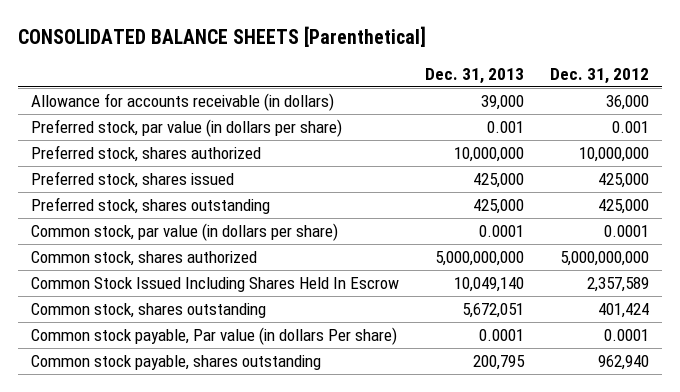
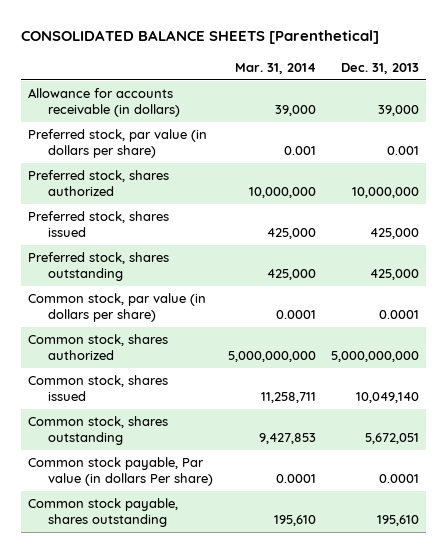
- | Dec. 31, 2013 | Dec. 31, 2012
+ | Mar. 31, 2014 | Dec. 31, 2013
- Common Stock Issued Including Shares Held In Escrow | 10,049,140 | 2,357,589
+ Common stock, shares issued | 11,258,711 | 10,049,140
- Common stock payable, shares outstanding | 200,795 | 962,940
+ Common stock payable, shares outstanding | 195,610 | 195,610

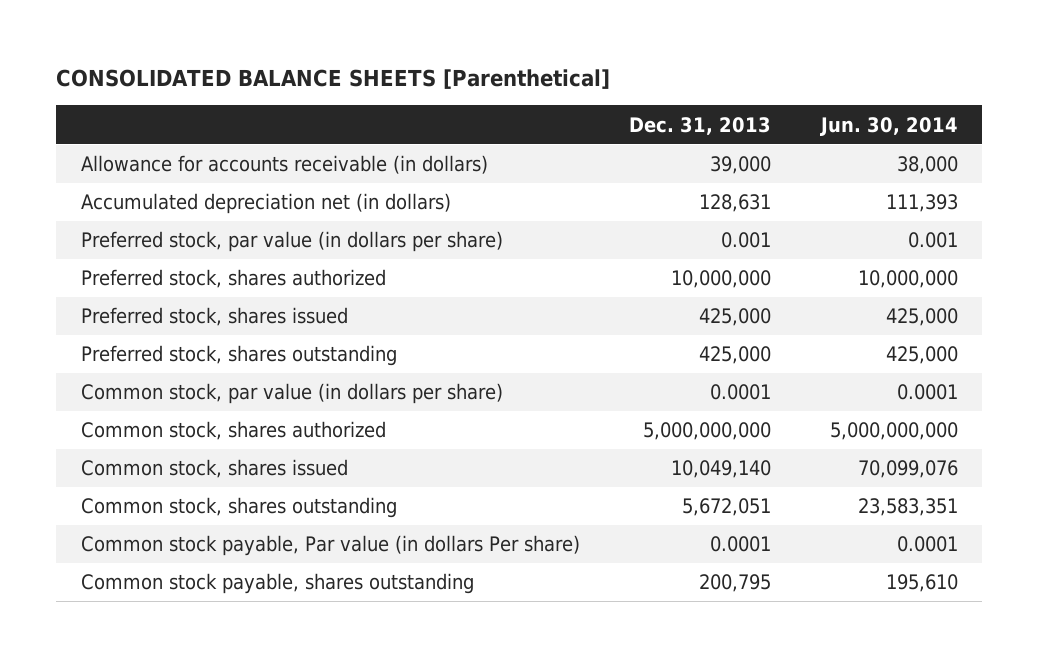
- | Mar. 31, 2014 | Dec. 31, 2013
+ | Dec. 31, 2013 | Jun. 30, 2014
+ Accumulated depreciation net (in dollars) | 128,631 | 111,393
- Common stock payable, shares outstanding | 195,610 | 195,610
+ Common stock payable, shares outstanding | 200,795 | 195,610

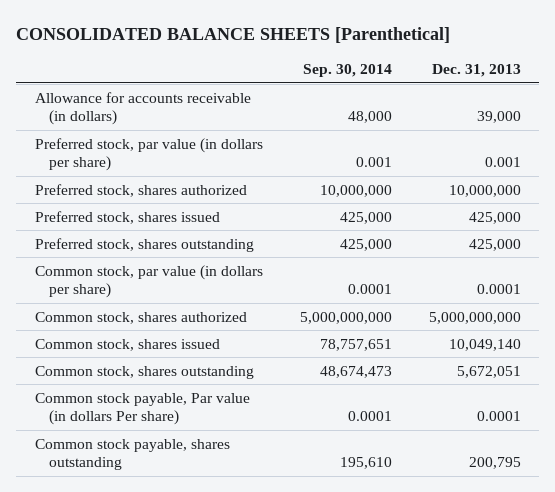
- | Dec. 31, 2013 | Jun. 30, 2014
+ | Sep. 30, 2014 | Dec. 31, 2013
- Accumulated depreciation net (in dollars) | 128,631 | 111,393

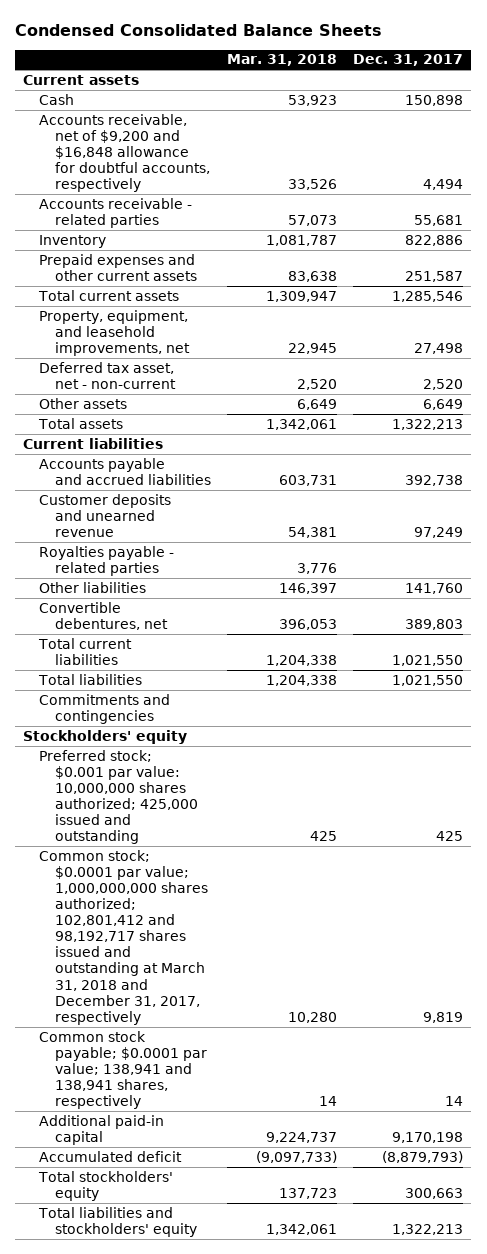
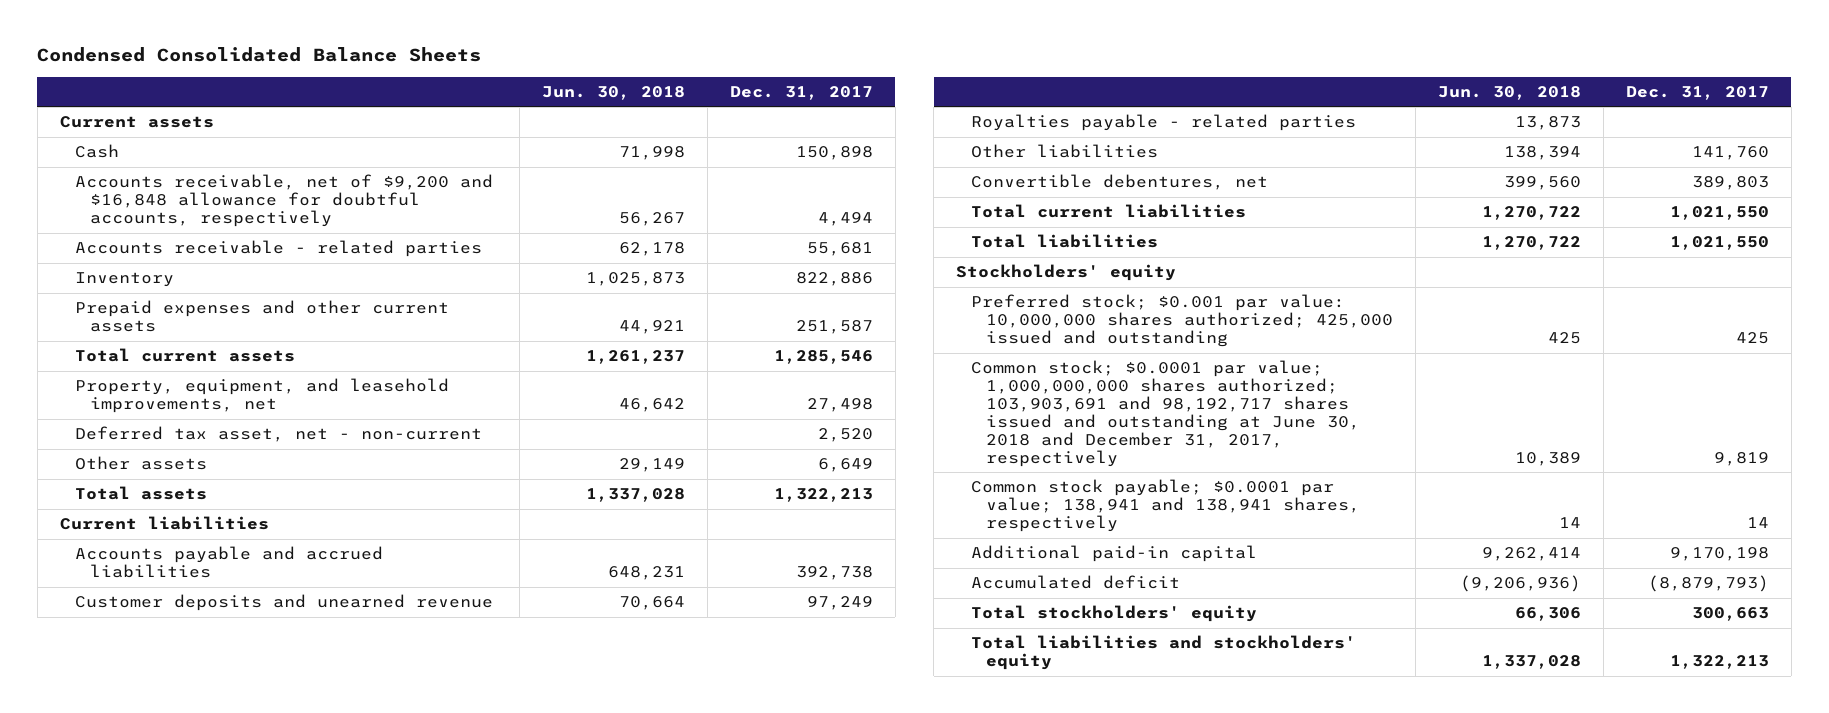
- | Mar. 31, 2018 | Dec. 31, 2017
+ | Jun. 30, 2018 | Dec. 31, 2017
- Commitments and contingencies
- Common stock; $0.0001 par value; 1,000,000,000 shares authorized; 102,801,412 and 98,192,717 shares issued and outstanding at March 31, 2018 and December 31, 2017, respectively | 10,280 | 9,819
+ Common stock; $0.0001 par value; 1,000,000,000 shares authorized; 103,903,691 and 98,192,717 shares issued and outstanding at June 30, 2018 and December 31, 2017, respectively | 10,389 | 9,819

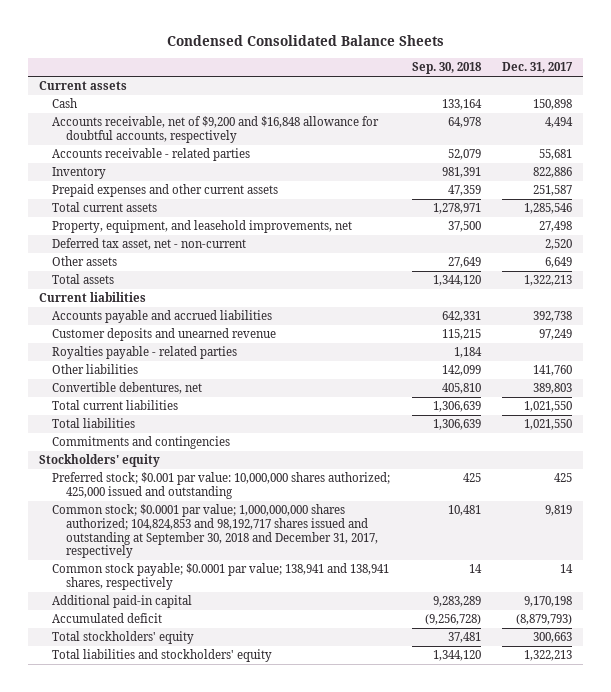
- | Jun. 30, 2018 | Dec. 31, 2017
+ | Sep. 30, 2018 | Dec. 31, 2017
+ Commitments and contingencies
- Common stock; $0.0001 par value; 1,000,000,000 shares authorized; 103,903,691 and 98,192,717 shares issued and outstanding at June 30, 2018 and December 31, 2017, respectively | 10,389 | 9,819
+ Common stock; $0.0001 par value; 1,000,000,000 shares authorized; 104,824,853 and 98,192,717 shares issued and outstanding at September 30, 2018 and December 31, 2017, respectively | 10,481 | 9,819

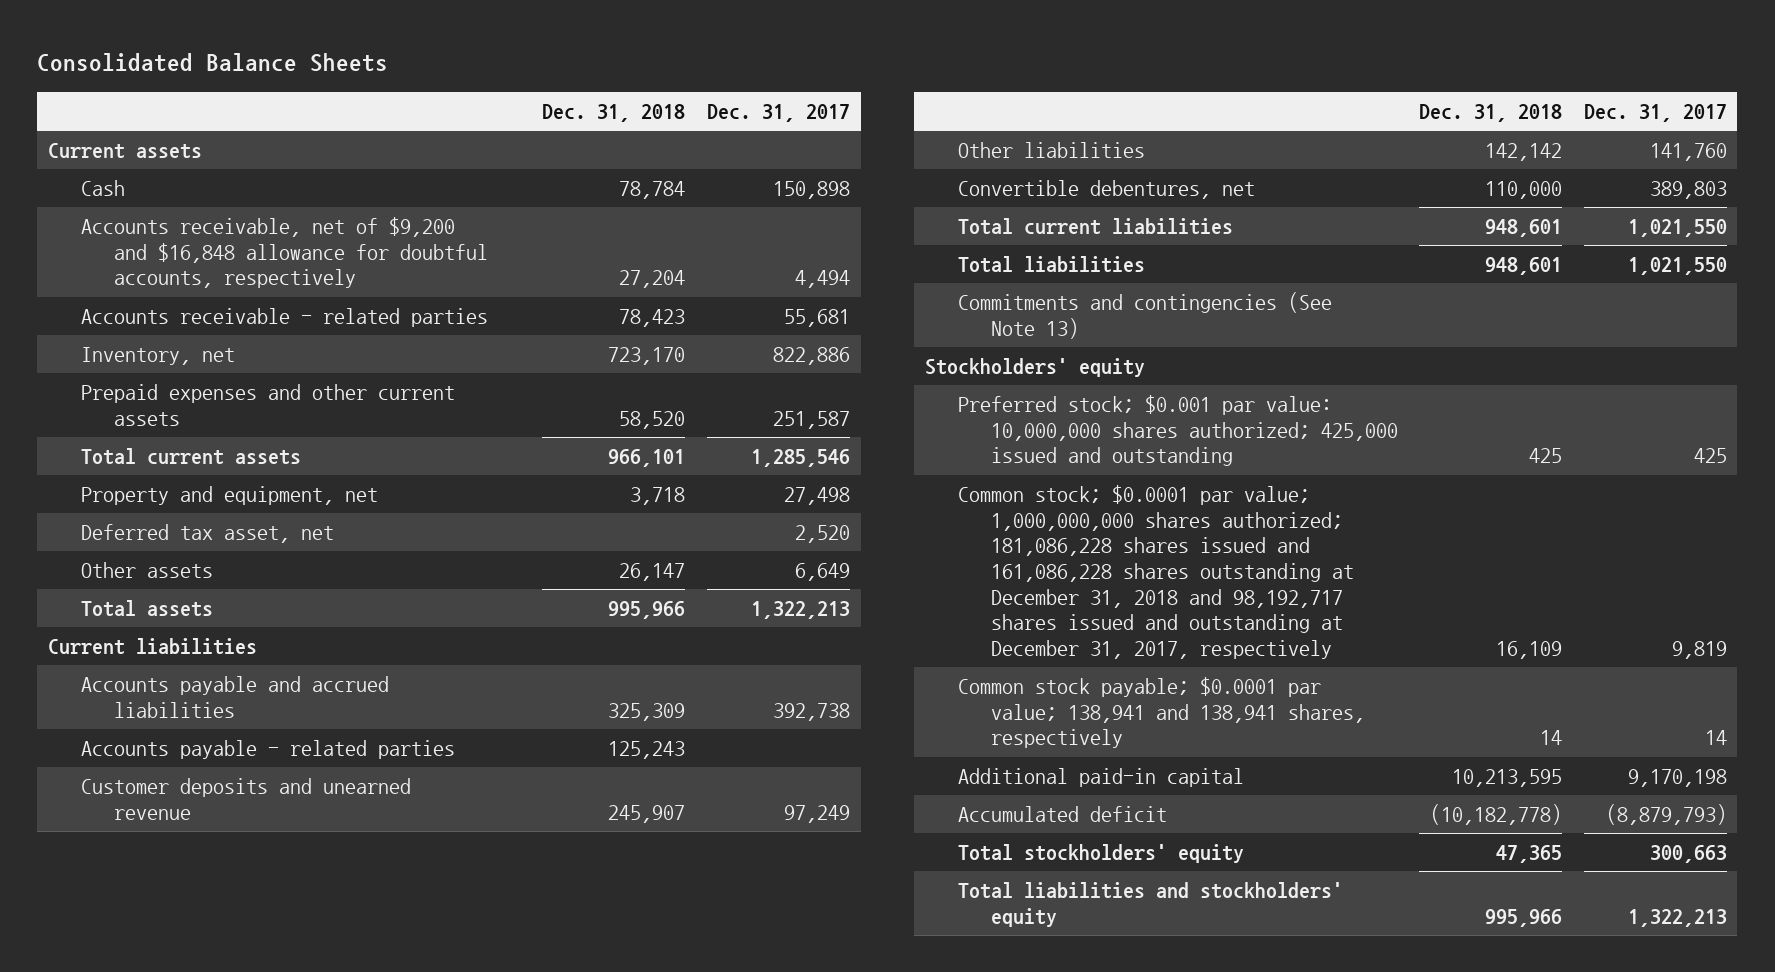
- Condensed Consolidated Balance Sheets
+ Consolidated Balance Sheets
- | Sep. 30, 2018 | Dec. 31, 2017
+ | Dec. 31, 2018 | Dec. 31, 2017
- Inventory | 981,391 | 822,886
+ Inventory, net | 723,170 | 822,886
- Property, equipment, and leasehold improvements, net | 37,500 | 27,498
- Deferred tax asset, net - non-current | | 2,520
+ Property and equipment, net | 3,718 | 27,498
+ Deferred tax asset, net | | 2,520
+ Accounts payable - related parties | 125,243 |
- Royalties payable - related parties | 1,184 |
- Commitments and contingencies
+ Commitments and contingencies (See Note 13)
- Common stock; $0.0001 par value; 1,000,000,000 shares authorized; 104,824,853 and 98,192,717 shares issued and outstanding at September 30, 2018 and December 31, 2017, respectively | 10,481 | 9,819
+ Common stock; $0.0001 par value; 1,000,000,000 shares authorized; 181,086,228 shares issued and 161,086,228 shares outstanding at December 31, 2018 and 98,192,717 shares issued and outstanding at December 31, 2017, respectively | 16,109 | 9,819

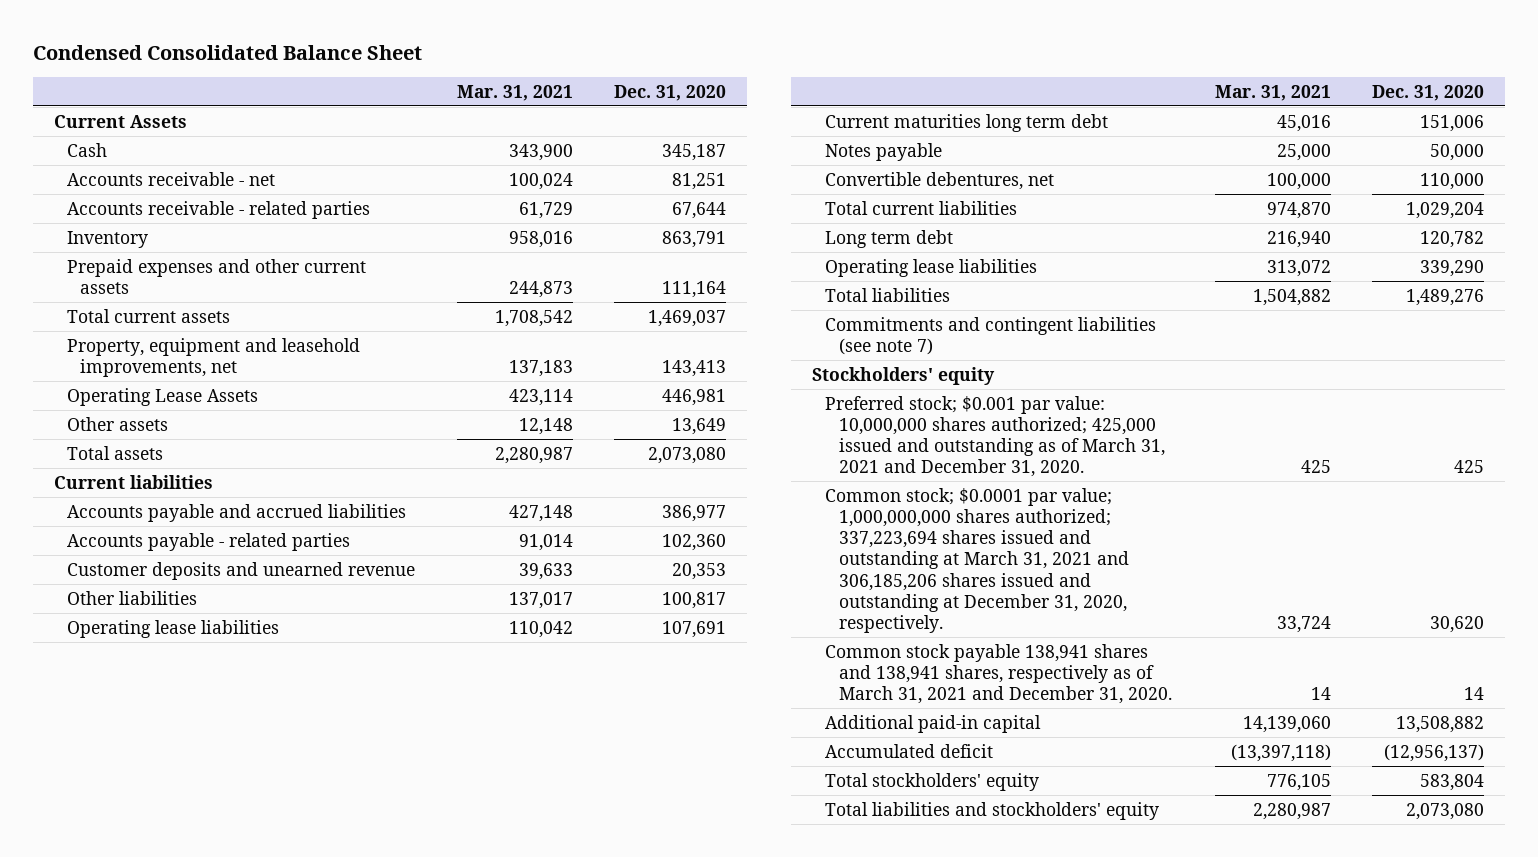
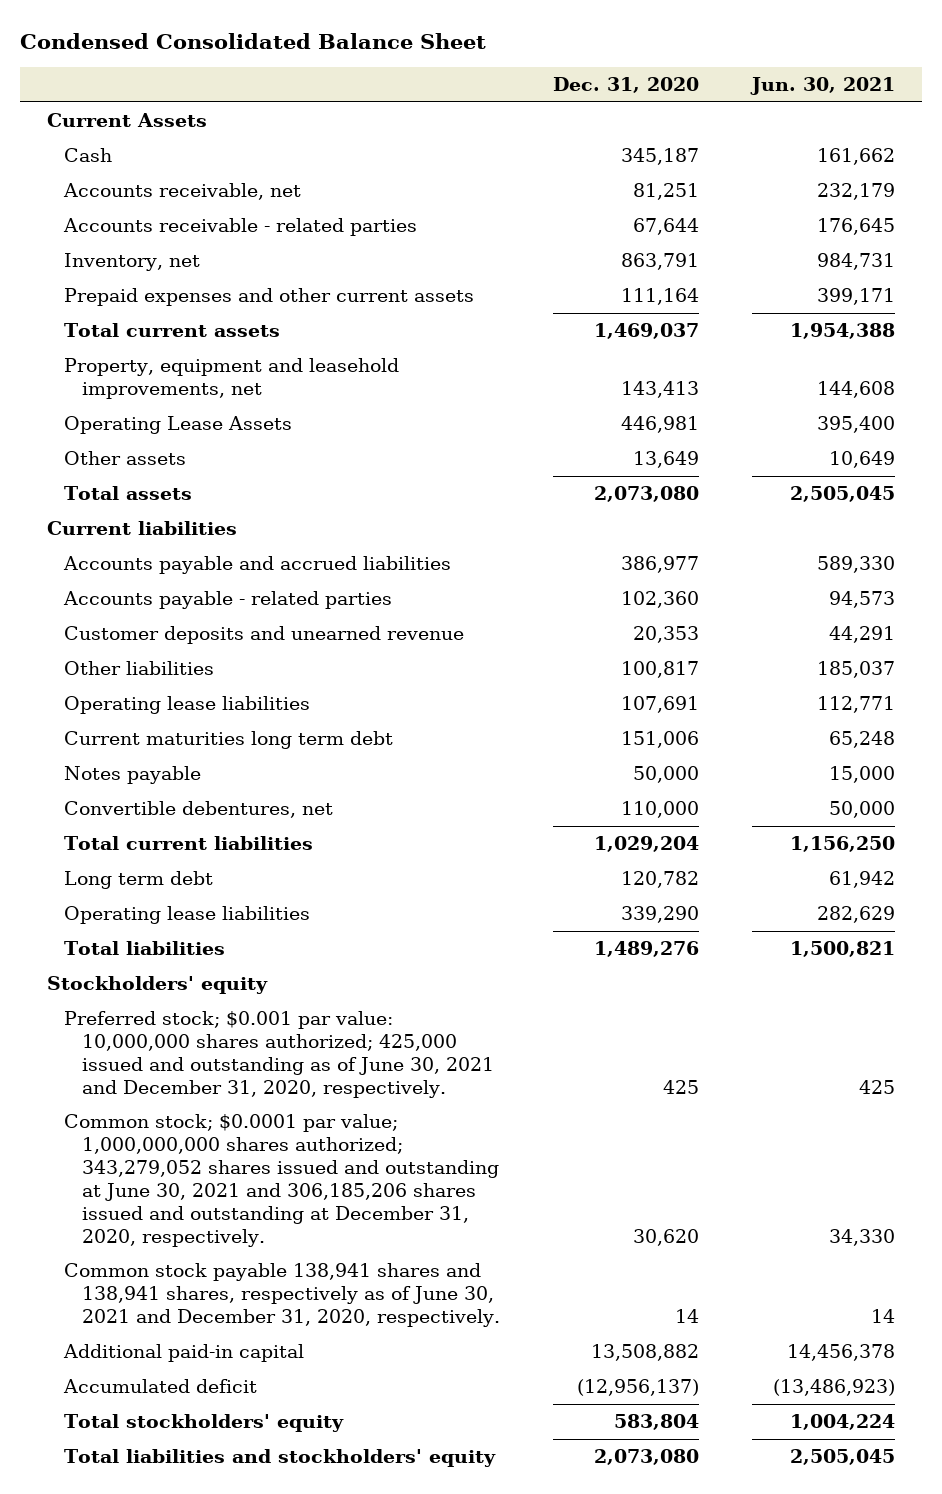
- | Mar. 31, 2021 | Dec. 31, 2020
+ | Dec. 31, 2020 | Jun. 30, 2021
- Accounts receivable - net | 100,024 | 81,251
+ Accounts receivable, net | 81,251 | 232,179
- Inventory | 958,016 | 863,791
+ Inventory, net | 863,791 | 984,731
- Commitments and contingent liabilities (see note 7)
- Preferred stock; $0.001 par value: 10,000,000 shares authorized; 425,000 issued and outstanding as of March 31, 2021 and December 31, 2020. | 425 | 425
- Common stock; $0.0001 par value; 1,000,000,000 shares authorized; 337,223,694 shares issued and outstanding at March 31, 2021 and 306,185,206 shares issued and outstanding at December 31, 2020, respectively. | 33,724 | 30,620
- Common stock payable 138,941 shares and 138,941 shares, respectively as of March 31, 2021 and December 31, 2020. | 14 | 14
+ Preferred stock; $0.001 par value: 10,000,000 shares authorized; 425,000 issued and outstanding as of June 30, 2021 and December 31, 2020, respectively. | 425 | 425
+ Common stock; $0.0001 par value; 1,000,000,000 shares authorized; 343,279,052 shares issued and outstanding at June 30, 2021 and 306,185,206 shares issued and outstanding at December 31, 2020, respectively. | 30,620 | 34,330
+ Common stock payable 138,941 shares and 138,941 shares, respectively as of June 30, 2021 and December 31, 2020, respectively. | 14 | 14

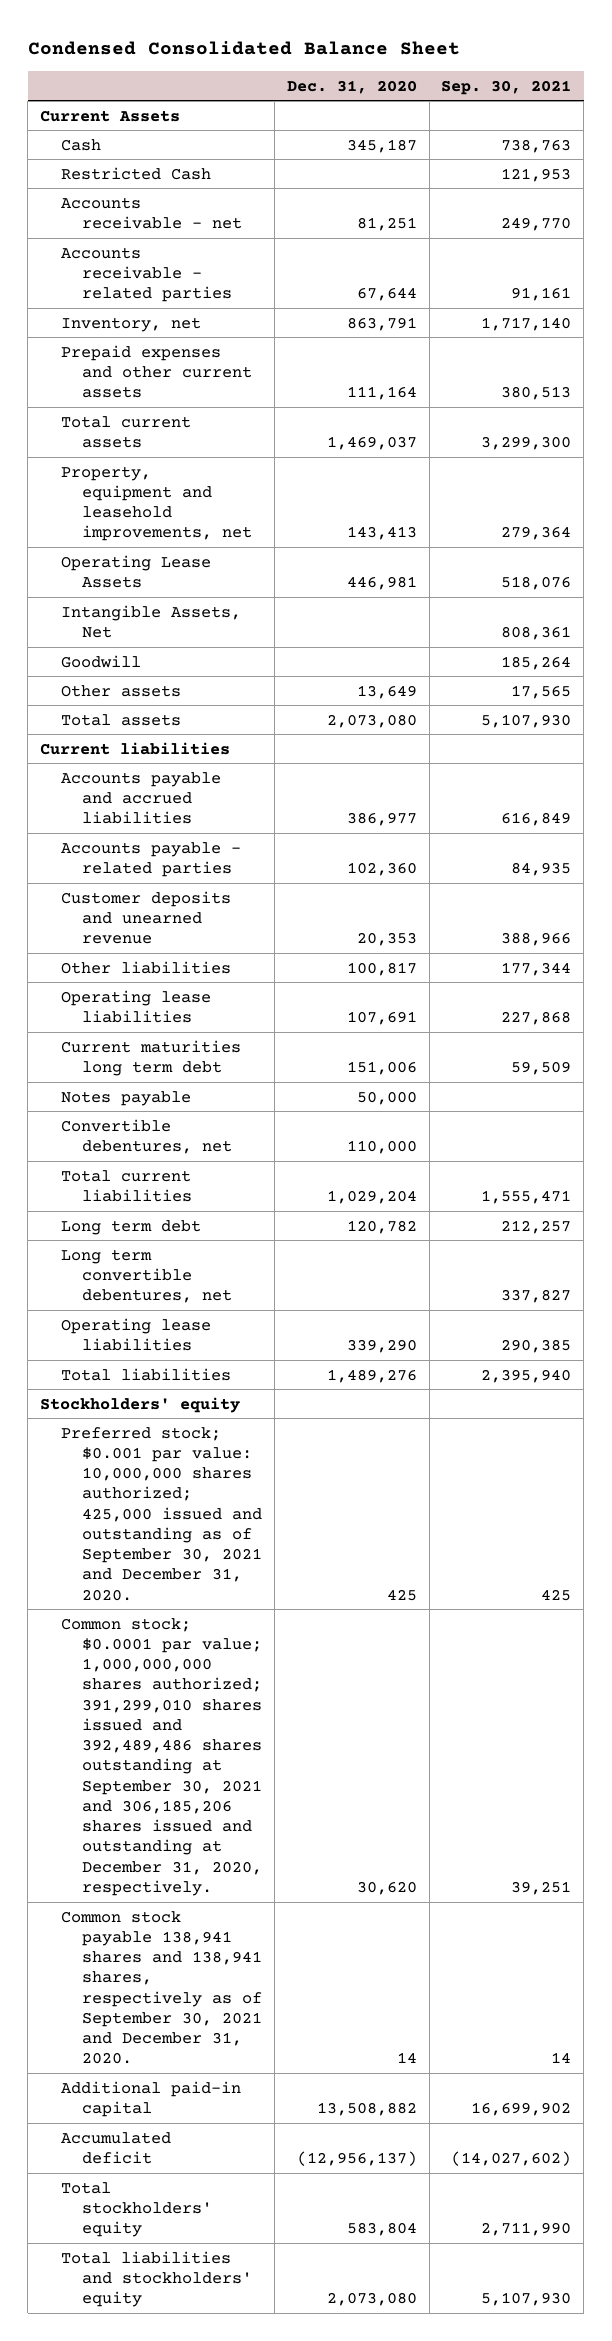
- | Dec. 31, 2020 | Jun. 30, 2021
+ | Dec. 31, 2020 | Sep. 30, 2021
- Accounts receivable, net | 81,251 | 232,179
+ Restricted Cash | | 121,953
+ Accounts receivable - net | 81,251 | 249,770
+ Intangible Assets, Net | | 808,361
+ Goodwill | | 185,264
+ Long term convertible debentures, net | | 337,827
- Preferred stock; $0.001 par value: 10,000,000 shares authorized; 425,000 issued and outstanding as of June 30, 2021 and December 31, 2020, respectively. | 425 | 425
- Common stock; $0.0001 par value; 1,000,000,000 shares authorized; 343,279,052 shares issued and outstanding at June 30, 2021 and 306,185,206 shares issued and outstanding at December 31, 2020, respectively. | 30,620 | 34,330
- Common stock payable 138,941 shares and 138,941 shares, respectively as of June 30, 2021 and December 31, 2020, respectively. | 14 | 14
+ Preferred stock; $0.001 par value: 10,000,000 shares authorized; 425,000 issued and outstanding as of September 30, 2021 and December 31, 2020. | 425 | 425
+ Common stock; $0.0001 par value; 1,000,000,000 shares authorized; 391,299,010 shares issued and 392,489,486 shares outstanding at September 30, 2021 and 306,185,206 shares issued and outstanding at December 31, 2020, respectively. | 30,620 | 39,251
+ Common stock payable 138,941 shares and 138,941 shares, respectively as of September 30, 2021 and December 31, 2020. | 14 | 14

